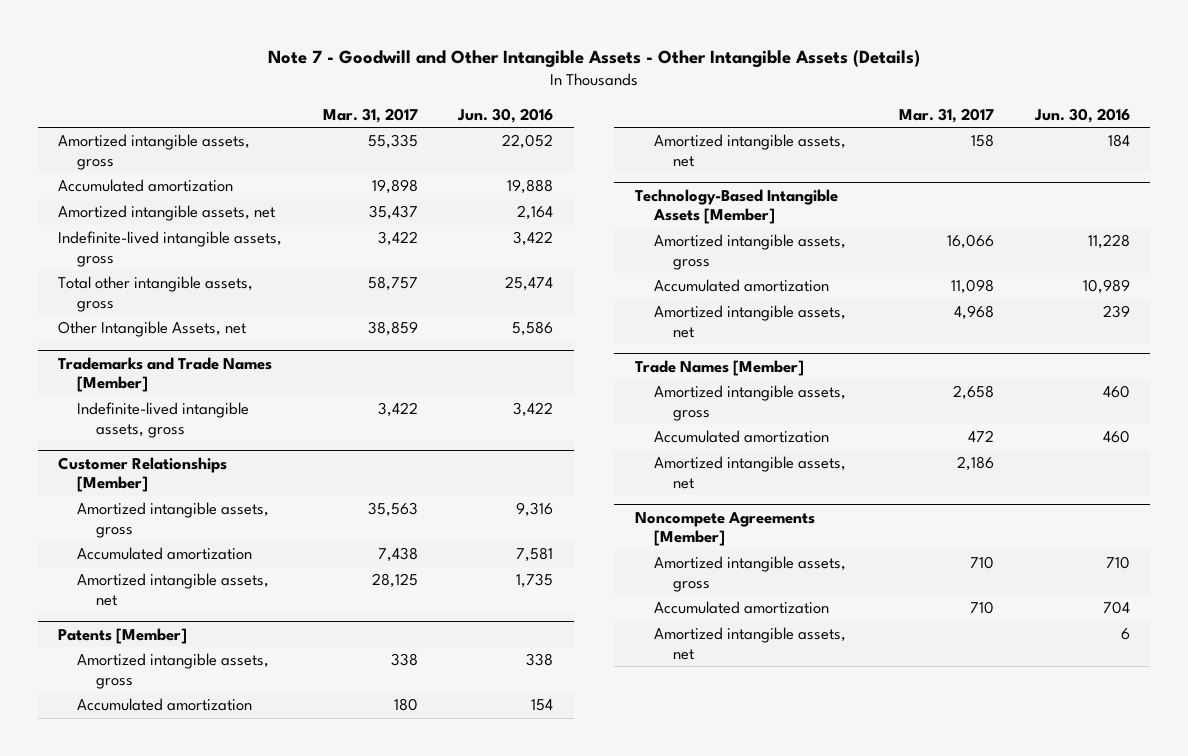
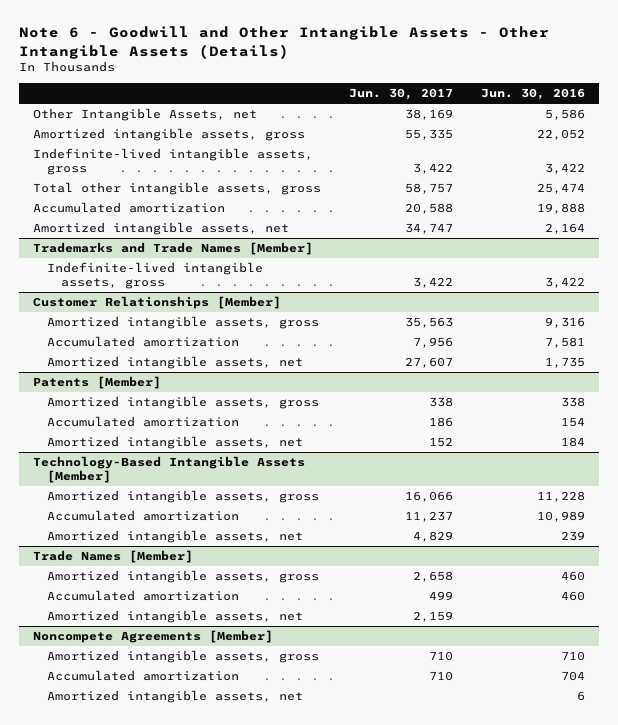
- Note 7 - Goodwill and Other Intangible Assets - Other Intangible Assets (Details)
+ Note 6 - Goodwill and Other Intangible Assets - Other Intangible Assets (Details)
- | Mar. 31, 2017 | Jun. 30, 2016
+ | Jun. 30, 2017 | Jun. 30, 2016
moved up: Other Intangible Assets, net | 38,169 | 5,586
moved down: Accumulated amortization | 20,588 | 19,888
moved down: Amortized intangible assets, net | 34,747 | 2,164

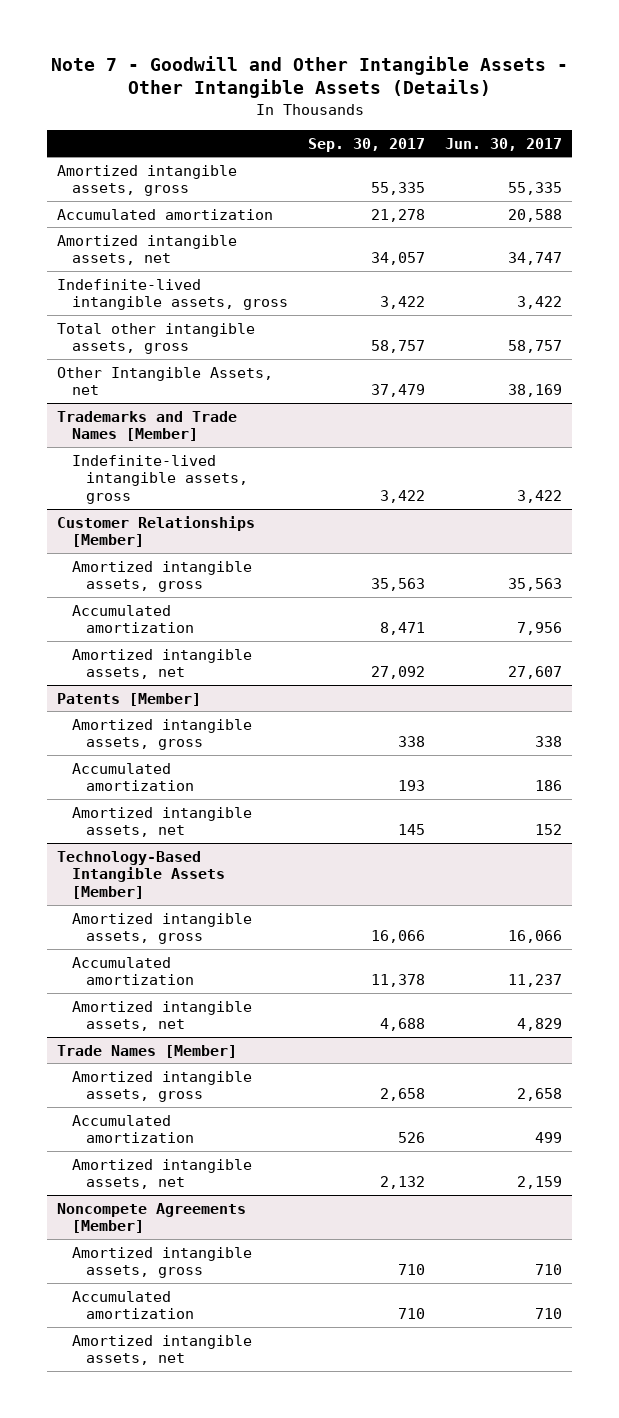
- Note 6 - Goodwill and Other Intangible Assets - Other Intangible Assets (Details)
+ Note 7 - Goodwill and Other Intangible Assets - Other Intangible Assets (Details)
- | Jun. 30, 2017 | Jun. 30, 2016
+ | Sep. 30, 2017 | Jun. 30, 2017
moved down: Indefinite-lived intangible assets, gross | 3,422 | 3,422
moved down: Total other intangible assets, gross | 58,757 | 58,757
moved down: Other Intangible Assets, net | 37,479 | 38,169

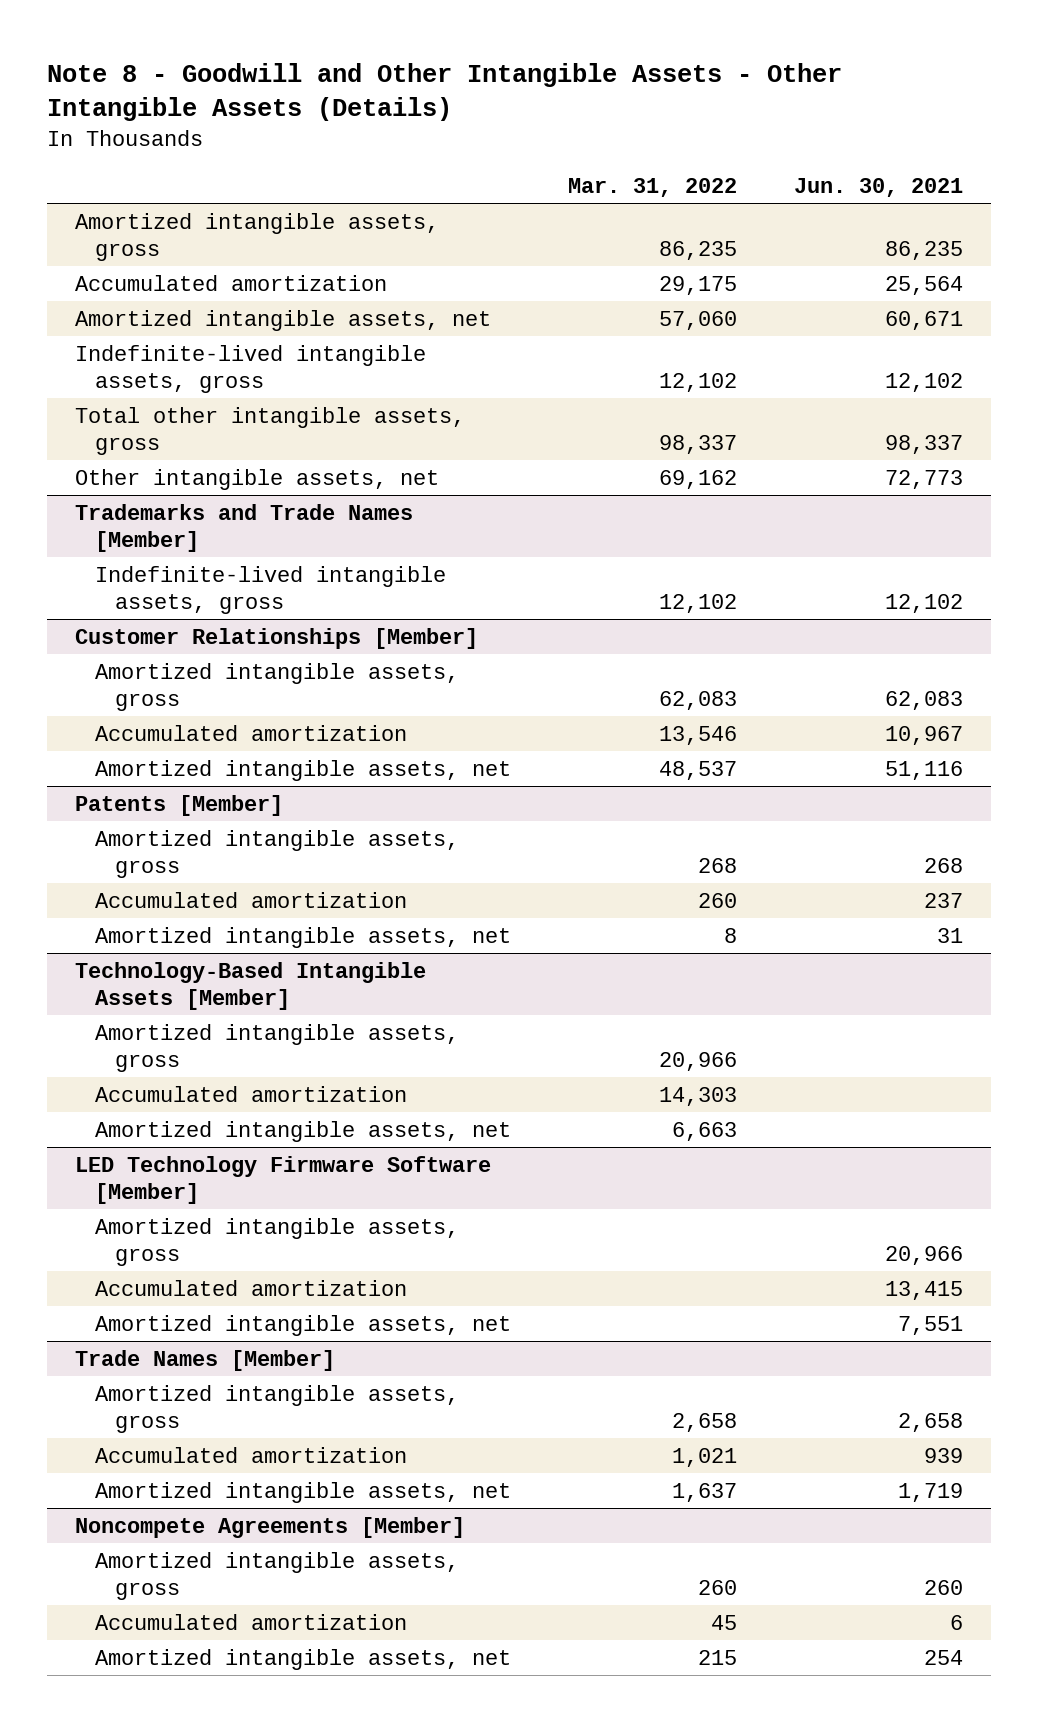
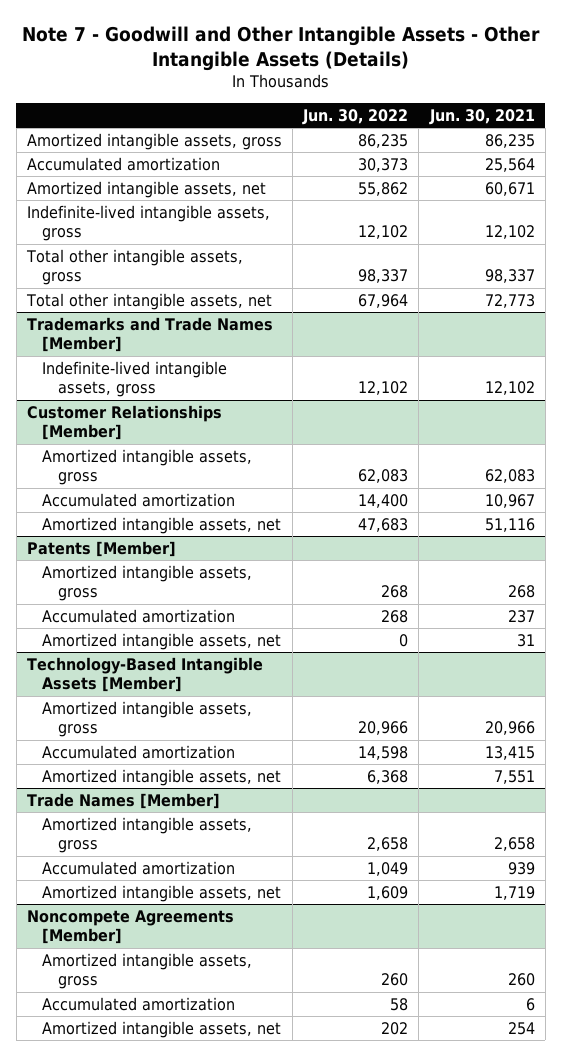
- Note 8 - Goodwill and Other Intangible Assets - Other Intangible Assets (Details)
+ Note 7 - Goodwill and Other Intangible Assets - Other Intangible Assets (Details)
- | Mar. 31, 2022 | Jun. 30, 2021
+ | Jun. 30, 2022 | Jun. 30, 2021
- Other intangible assets, net | 69,162 | 72,773
+ Total other intangible assets, net | 67,964 | 72,773
@ Technology-Based Intangible Assets [Member]
- Amortized intangible assets, gross | 20,966 |
- Accumulated amortization | 14,303 |
- Amortized intangible assets, net | 6,663 |
- LED Technology Firmware Software [Member]

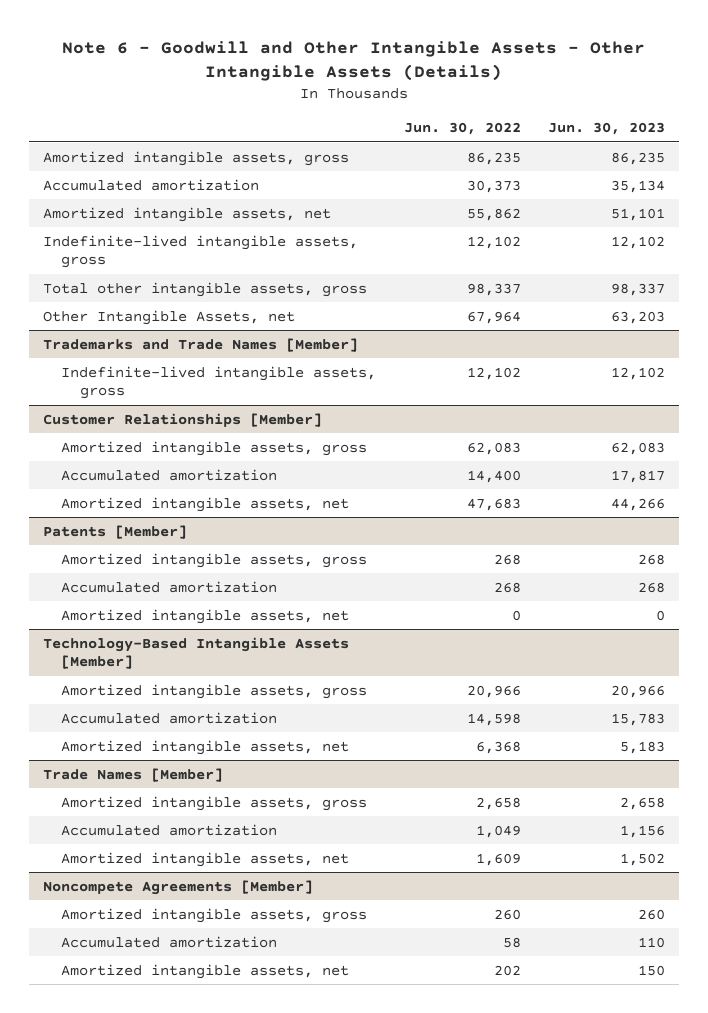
- Note 7 - Goodwill and Other Intangible Assets - Other Intangible Assets (Details)
+ Note 6 - Goodwill and Other Intangible Assets - Other Intangible Assets (Details)
- | Jun. 30, 2022 | Jun. 30, 2021
+ | Jun. 30, 2022 | Jun. 30, 2023
- Total other intangible assets, net | 67,964 | 72,773
+ Other Intangible Assets, net | 67,964 | 63,203

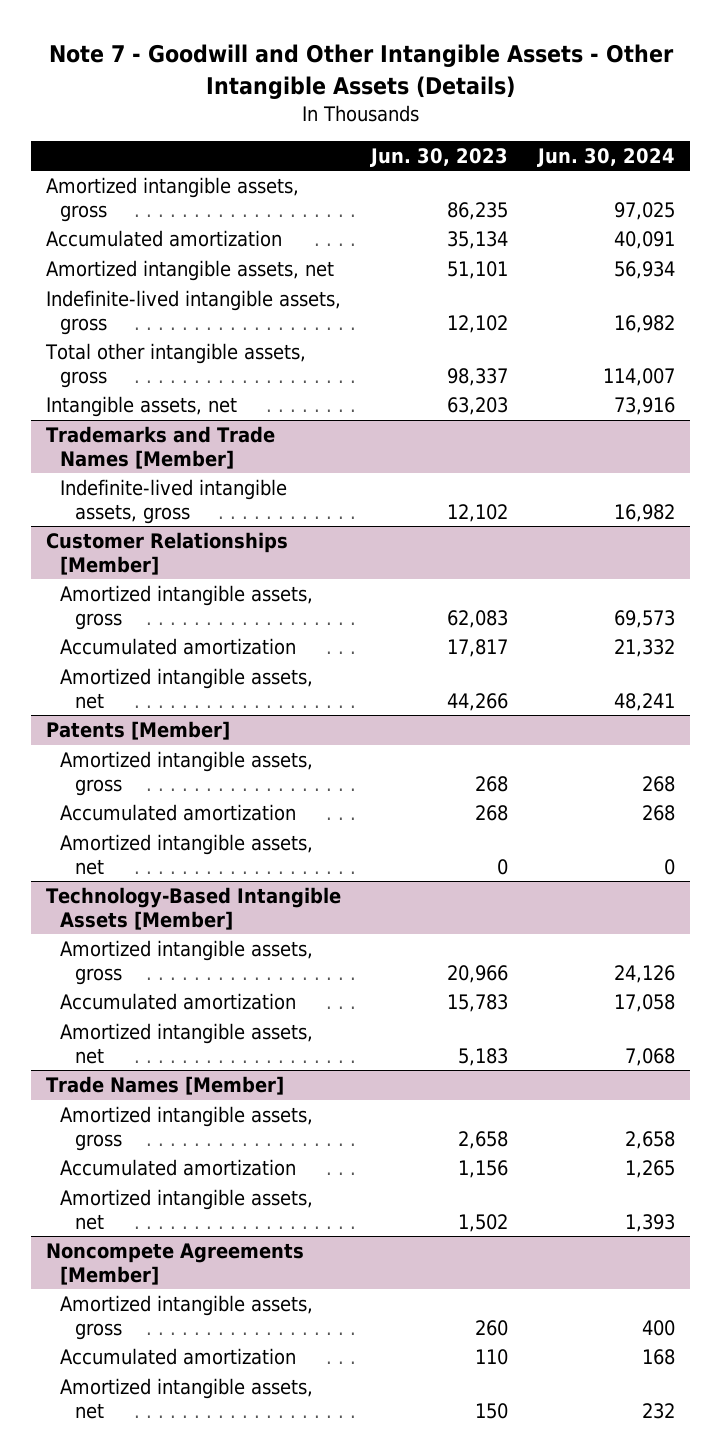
- Note 6 - Goodwill and Other Intangible Assets - Other Intangible Assets (Details)
+ Note 7 - Goodwill and Other Intangible Assets - Other Intangible Assets (Details)
- | Jun. 30, 2022 | Jun. 30, 2023
+ | Jun. 30, 2023 | Jun. 30, 2024
- Other Intangible Assets, net | 67,964 | 63,203
+ Intangible assets, net | 63,203 | 73,916

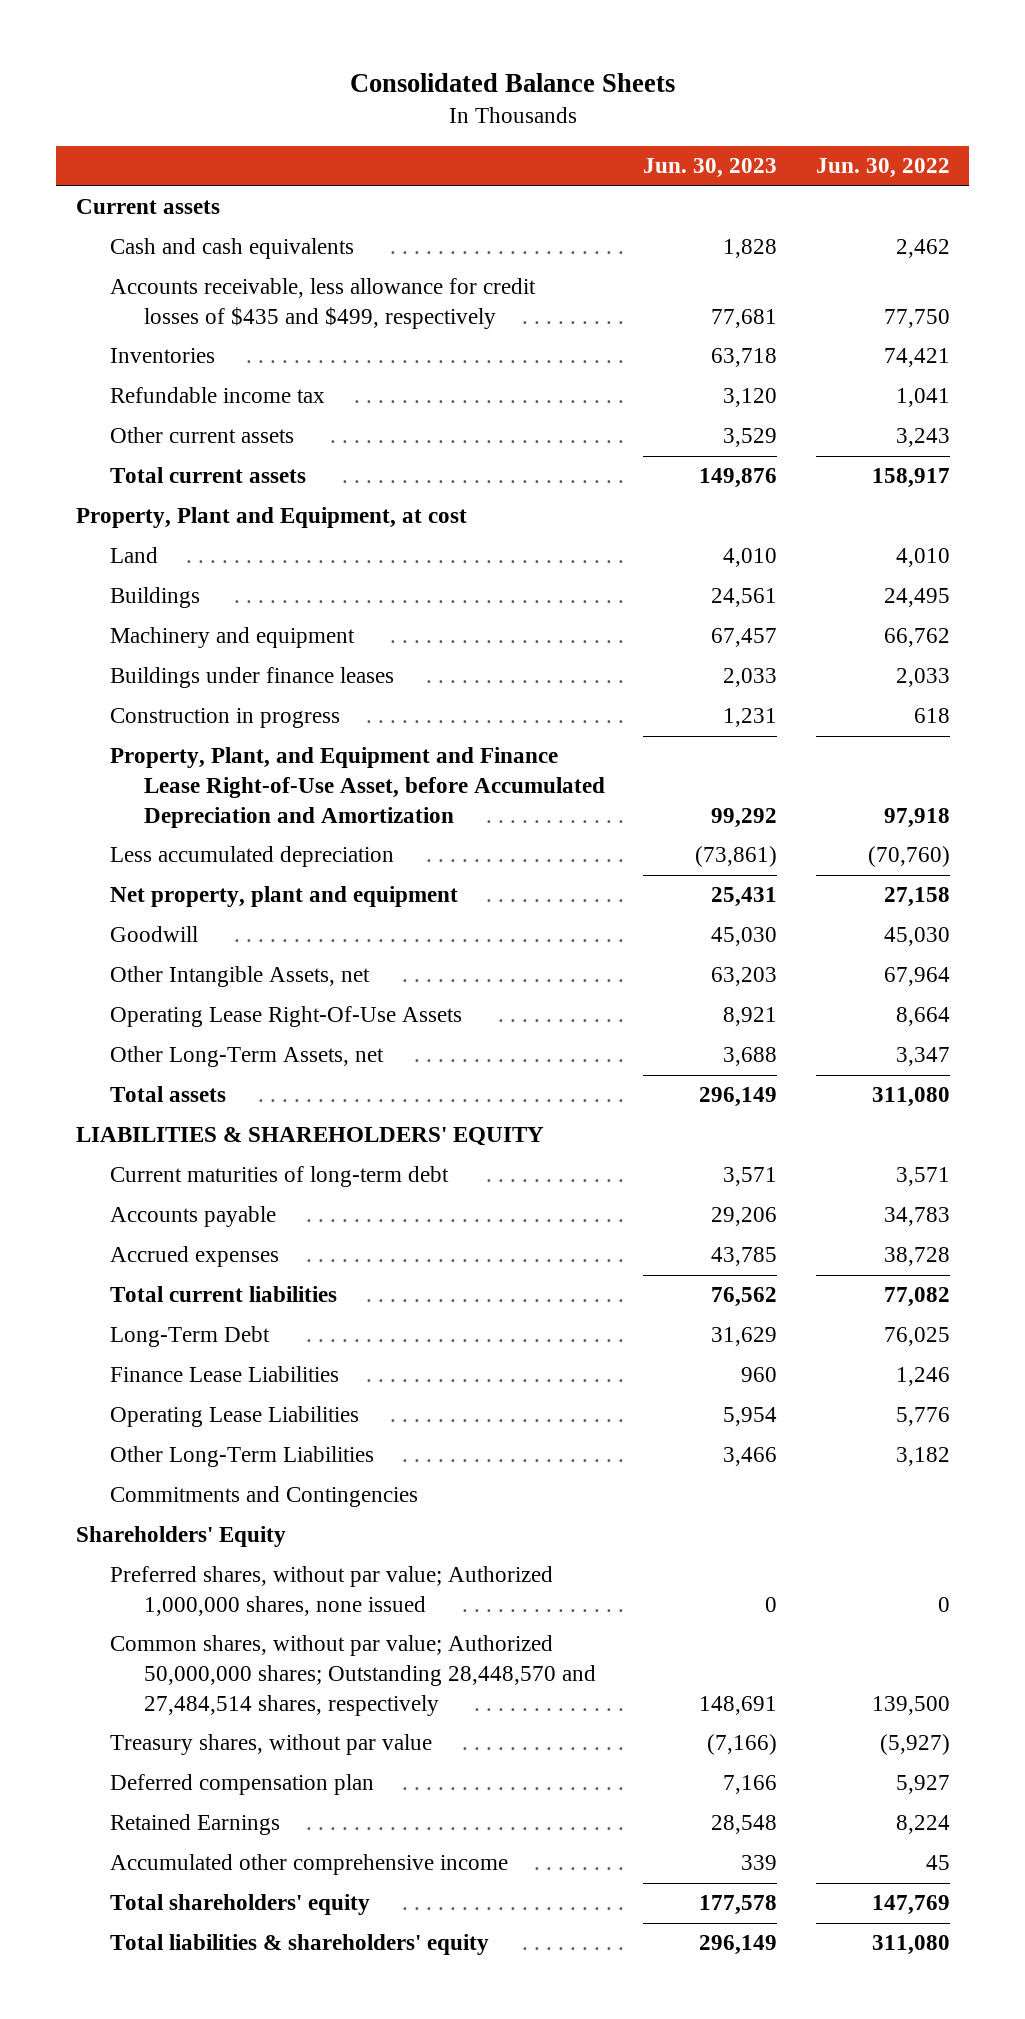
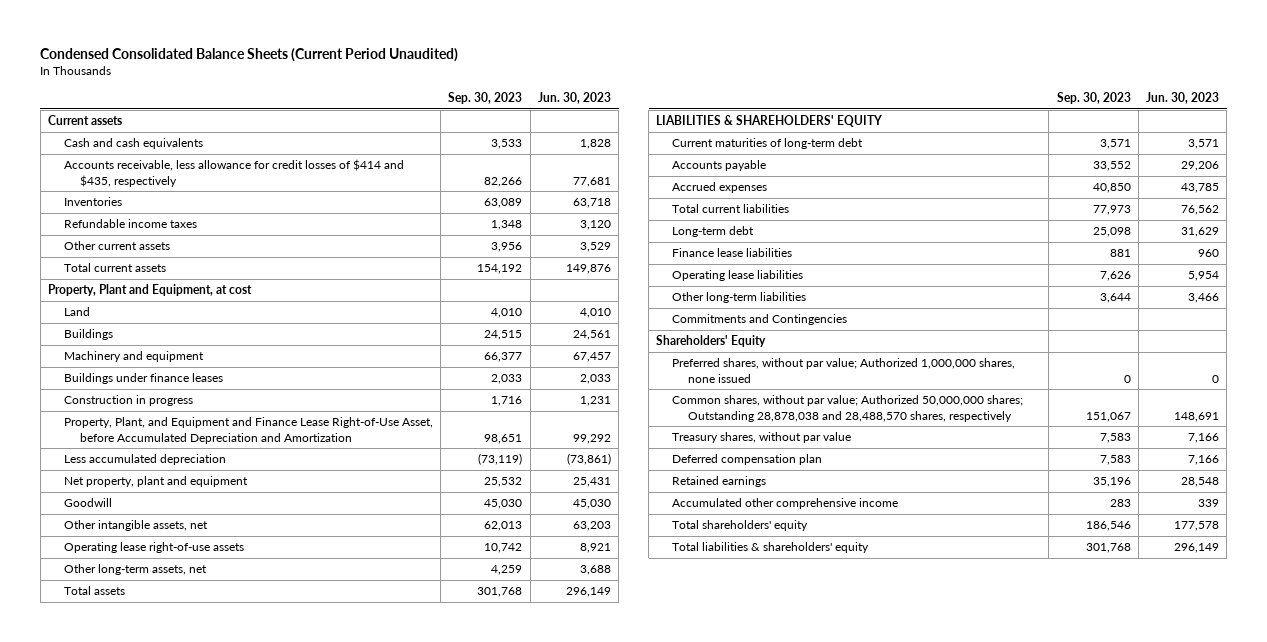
- Consolidated Balance Sheets
+ Condensed Consolidated Balance Sheets (Current Period Unaudited)
- | Jun. 30, 2023 | Jun. 30, 2022
+ | Sep. 30, 2023 | Jun. 30, 2023
- Accounts receivable, less allowance for credit losses of $435 and $499, respectively | 77,681 | 77,750
+ Accounts receivable, less allowance for credit losses of $414 and $435, respectively | 82,266 | 77,681
- Refundable income tax | 3,120 | 1,041
+ Refundable income taxes | 1,348 | 3,120
- Other Intangible Assets, net | 63,203 | 67,964
- Operating Lease Right-Of-Use Assets | 8,921 | 8,664
- Other Long-Term Assets, net | 3,688 | 3,347
+ Other intangible assets, net | 62,013 | 63,203
+ Operating lease right-of-use assets | 10,742 | 8,921
+ Other long-term assets, net | 4,259 | 3,688
- Long-Term Debt | 31,629 | 76,025
- Finance Lease Liabilities | 960 | 1,246
- Operating Lease Liabilities | 5,954 | 5,776
- Other Long-Term Liabilities | 3,466 | 3,182
+ Long-term debt | 25,098 | 31,629
+ Finance lease liabilities | 881 | 960
+ Operating lease liabilities | 7,626 | 5,954
+ Other long-term liabilities | 3,644 | 3,466
- Common shares, without par value; Authorized 50,000,000 shares; Outstanding 28,448,570 and 27,484,514 shares, respectively | 148,691 | 139,500
- Treasury shares, without par value | (7,166) | (5,927)
+ Common shares, without par value; Authorized 50,000,000 shares; Outstanding 28,878,038 and 28,488,570 shares, respectively | 151,067 | 148,691
+ Treasury shares, without par value | 7,583 | 7,166
- Retained Earnings | 28,548 | 8,224
+ Retained earnings | 35,196 | 28,548

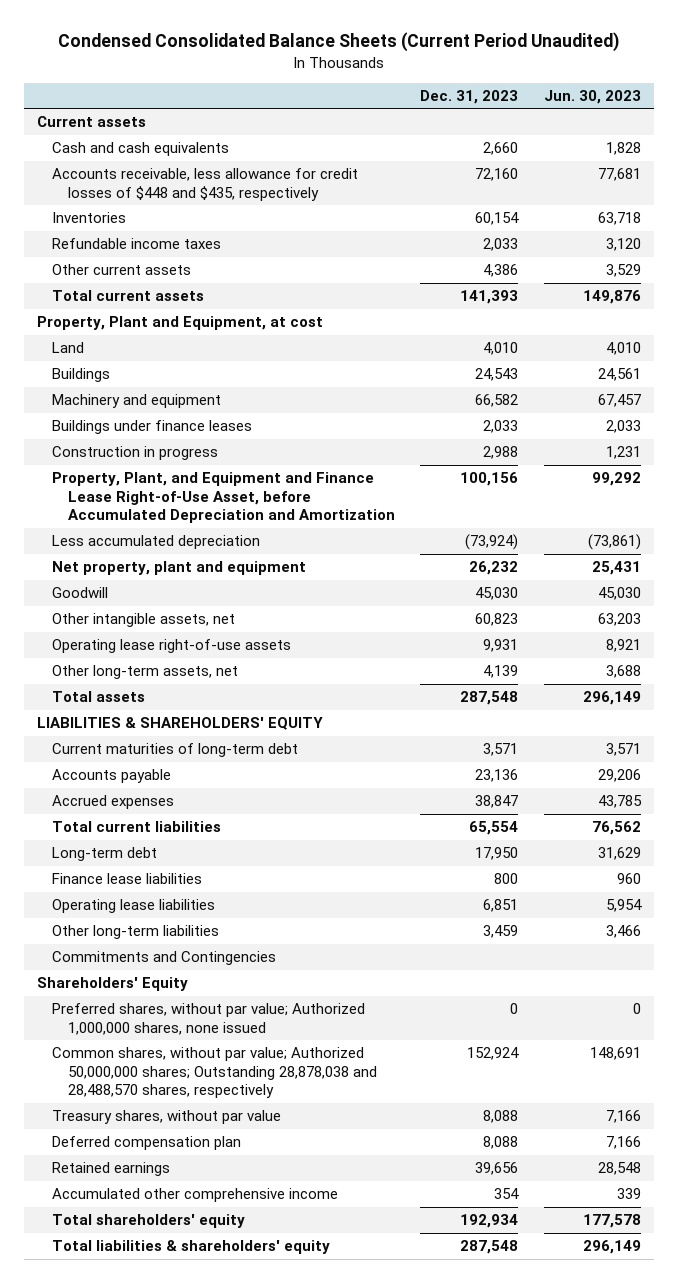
- | Sep. 30, 2023 | Jun. 30, 2023
+ | Dec. 31, 2023 | Jun. 30, 2023
- Accounts receivable, less allowance for credit losses of $414 and $435, respectively | 82,266 | 77,681
+ Accounts receivable, less allowance for credit losses of $448 and $435, respectively | 72,160 | 77,681

